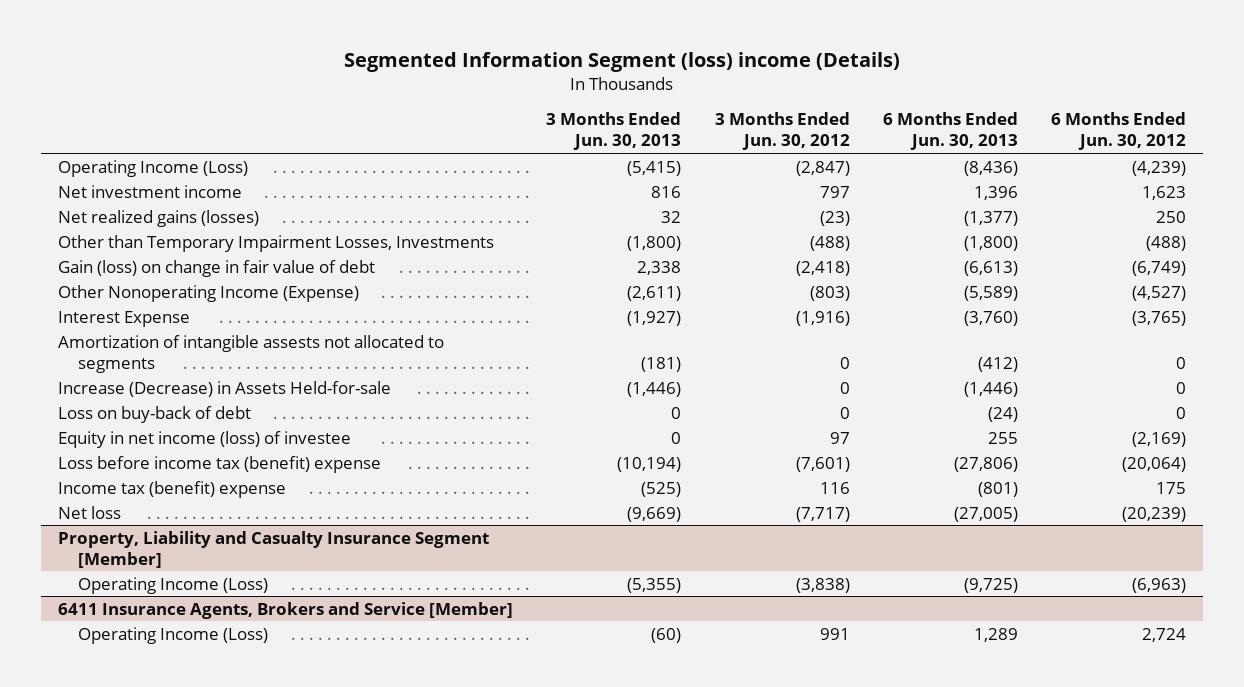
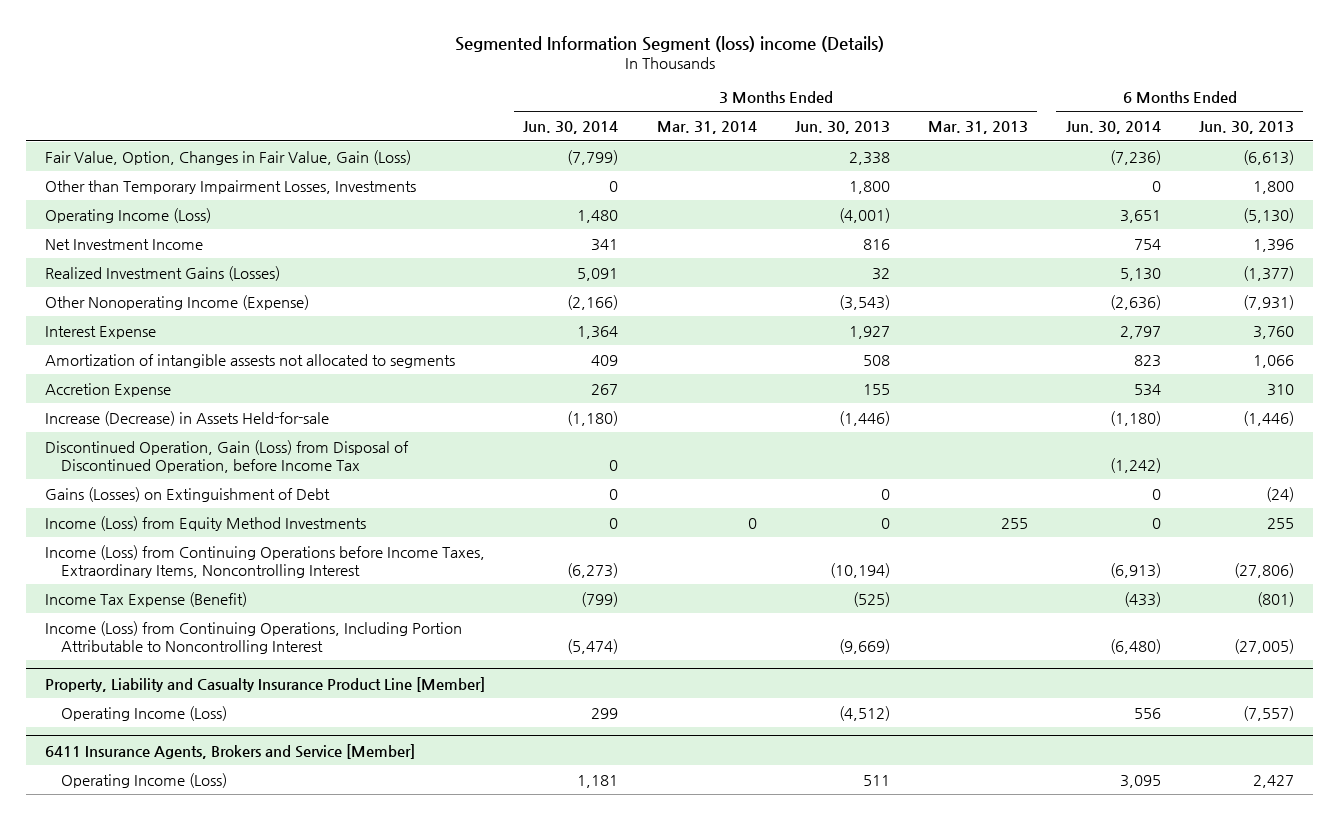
- | 3 Months Ended Jun. 30, 2013 | 3 Months Ended Jun. 30, 2012 | 6 Months Ended Jun. 30, 2013 | 6 Months Ended Jun. 30, 2012
+ | 3 Months Ended Jun. 30, 2014 | 3 Months Ended Mar. 31, 2014 | 3 Months Ended Jun. 30, 2013 | 3 Months Ended Mar. 31, 2013 | 6 Months Ended Jun. 30, 2014 | 6 Months Ended Jun. 30, 2013
- Operating Income (Loss) | (5,415) | (2,847) | (8,436) | (4,239)
- Net investment income | 816 | 797 | 1,396 | 1,623
- Net realized gains (losses) | 32 | (23) | (1,377) | 250
- Other than Temporary Impairment Losses, Investments | (1,800) | (488) | (1,800) | (488)
- Gain (loss) on change in fair value of debt | 2,338 | (2,418) | (6,613) | (6,749)
- Other Nonoperating Income (Expense) | (2,611) | (803) | (5,589) | (4,527)
- Interest Expense | (1,927) | (1,916) | (3,760) | (3,765)
- Amortization of intangible assests not allocated to segments | (181) | 0 | (412) | 0
+ Fair Value, Option, Changes in Fair Value, Gain (Loss) | (7,799) | | 2,338 | | (7,236) | (6,613)
+ Other than Temporary Impairment Losses, Investments | 0 | | 1,800 | | 0 | 1,800
+ Operating Income (Loss) | 1,480 | | (4,001) | | 3,651 | (5,130)
+ Net Investment Income | 341 | | 816 | | 754 | 1,396
+ Realized Investment Gains (Losses) | 5,091 | | 32 | | 5,130 | (1,377)
+ Other Nonoperating Income (Expense) | (2,166) | | (3,543) | | (2,636) | (7,931)
+ Interest Expense | 1,364 | | 1,927 | | 2,797 | 3,760
+ Amortization of intangible assests not allocated to segments | 409 | | 508 | | 823 | 1,066
+ Accretion Expense | 267 | | 155 | | 534 | 310
- Loss on buy-back of debt | 0 | 0 | (24) | 0
- Equity in net income (loss) of investee | 0 | 97 | 255 | (2,169)
- Loss before income tax (benefit) expense | (10,194) | (7,601) | (27,806) | (20,064)
- Income tax (benefit) expense | (525) | 116 | (801) | 175
- Net loss | (9,669) | (7,717) | (27,005) | (20,239)
- Property, Liability and Casualty Insurance Segment [Member]
- Operating Income (Loss) | (5,355) | (3,838) | (9,725) | (6,963)
+ Discontinued Operation, Gain (Loss) from Disposal of Discontinued Operation, before Income Tax | 0 | | | | (1,242) |
+ Gains (Losses) on Extinguishment of Debt | 0 | | 0 | | 0 | (24)
+ Income (Loss) from Equity Method Investments | 0 | 0 | 0 | 255 | 0 | 255
+ Income (Loss) from Continuing Operations before Income Taxes, Extraordinary Items, Noncontrolling Interest | (6,273) | | (10,194) | | (6,913) | (27,806)
+ Income Tax Expense (Benefit) | (799) | | (525) | | (433) | (801)
+ Income (Loss) from Continuing Operations, Including Portion Attributable to Noncontrolling Interest | (5,474) | | (9,669) | | (6,480) | (27,005)
+ Property, Liability and Casualty Insurance Product Line [Member]
+ Operating Income (Loss) | 299 | | (4,512) | | 556 | (7,557)
@ 6411 Insurance Agents, Brokers and Service [Member]
- Operating Income (Loss) | (60) | 991 | 1,289 | 2,724
+ Operating Income (Loss) | 1,181 | | 511 | | 3,095 | 2,427

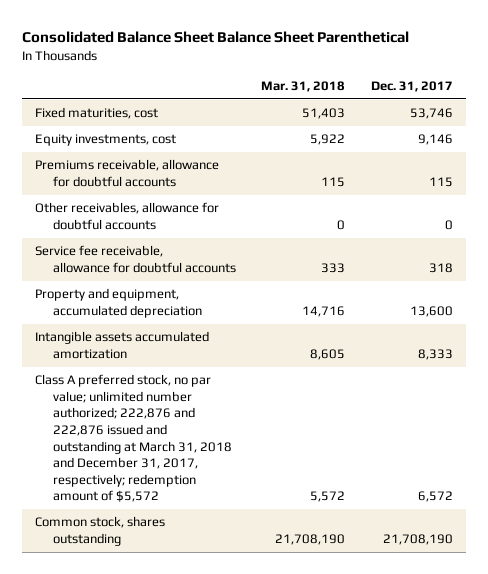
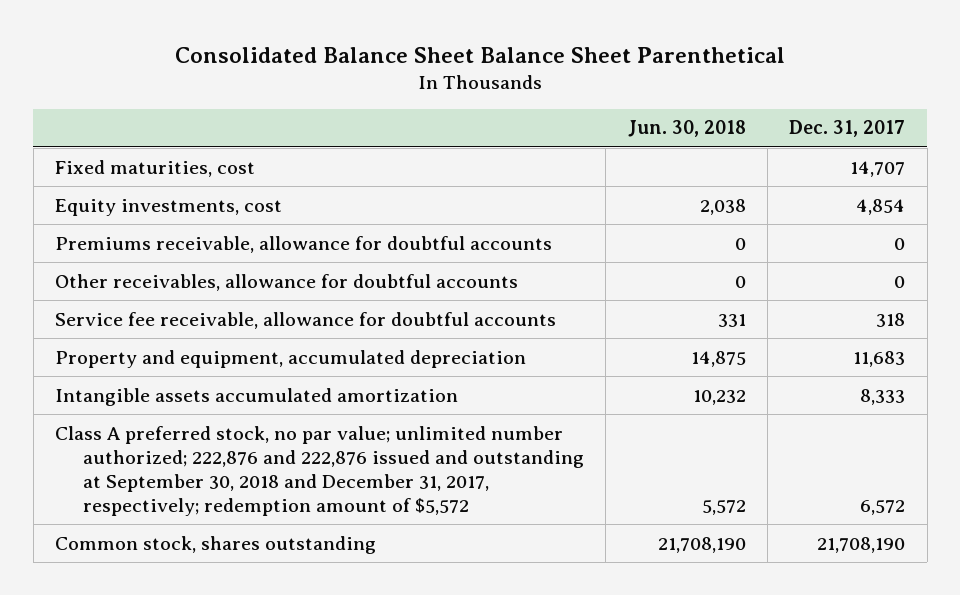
- | Mar. 31, 2018 | Dec. 31, 2017
+ | Jun. 30, 2018 | Dec. 31, 2017
- Fixed maturities, cost | 51,403 | 53,746
- Equity investments, cost | 5,922 | 9,146
- Premiums receivable, allowance for doubtful accounts | 115 | 115
+ Fixed maturities, cost | | 14,707
+ Equity investments, cost | 2,038 | 4,854
+ Premiums receivable, allowance for doubtful accounts | 0 | 0
- Property and equipment, accumulated depreciation | 14,716 | 13,600
+ Property and equipment, accumulated depreciation | 14,875 | 11,683
- Class A preferred stock, no par value; unlimited number authorized; 222,876 and 222,876 issued and outstanding at March 31, 2018 and December 31, 2017, respectively; redemption amount of $5,572 | 5,572 | 6,572
+ Class A preferred stock, no par value; unlimited number authorized; 222,876 and 222,876 issued and outstanding at September 30, 2018 and December 31, 2017, respectively; redemption amount of $5,572 | 5,572 | 6,572

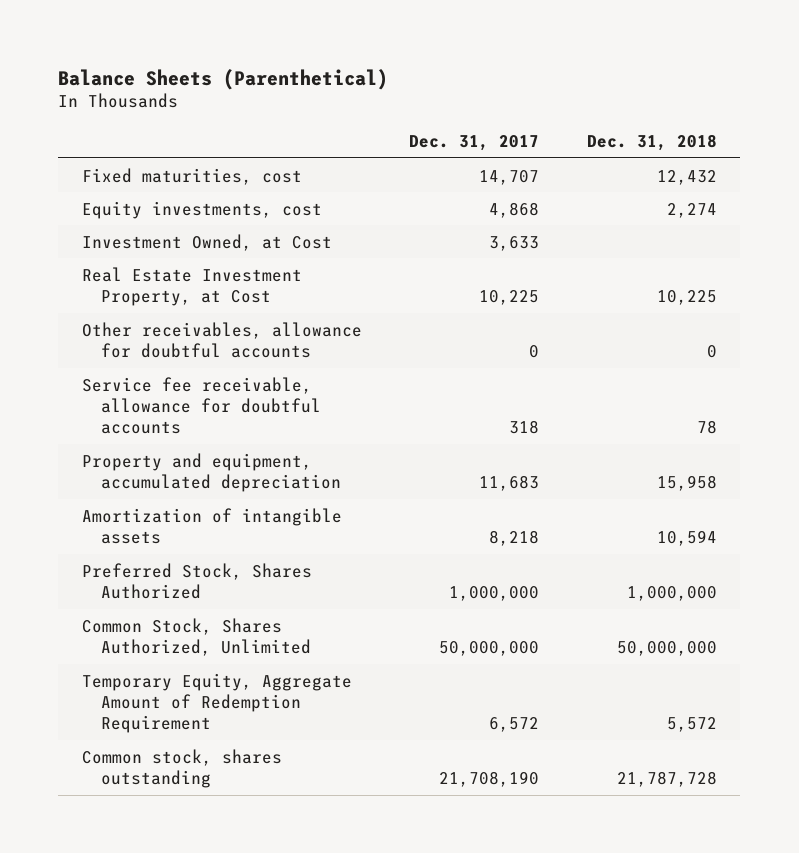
- Consolidated Balance Sheet Balance Sheet Parenthetical
+ Balance Sheets (Parenthetical)
- | Jun. 30, 2018 | Dec. 31, 2017
+ | Dec. 31, 2017 | Dec. 31, 2018
- Equity investments, cost | 2,038 | 4,854
- Premiums receivable, allowance for doubtful accounts | 0 | 0
+ Equity investments, cost | 4,868 | 2,274
+ Investment Owned, at Cost | 3,633 |
+ Real Estate Investment Property, at Cost | 10,225 | 10,225
- Intangible assets accumulated amortization | 10,232 | 8,333
- Class A preferred stock, no par value; unlimited number authorized; 222,876 and 222,876 issued and outstanding at September 30, 2018 and December 31, 2017, respectively; redemption amount of $5,572 | 5,572 | 6,572
+ Amortization of intangible assets | 8,218 | 10,594
+ Preferred Stock, Shares Authorized | 1,000,000 | 1,000,000
+ Common Stock, Shares Authorized, Unlimited | 50,000,000 | 50,000,000
+ Temporary Equity, Aggregate Amount of Redemption Requirement | 6,572 | 5,572

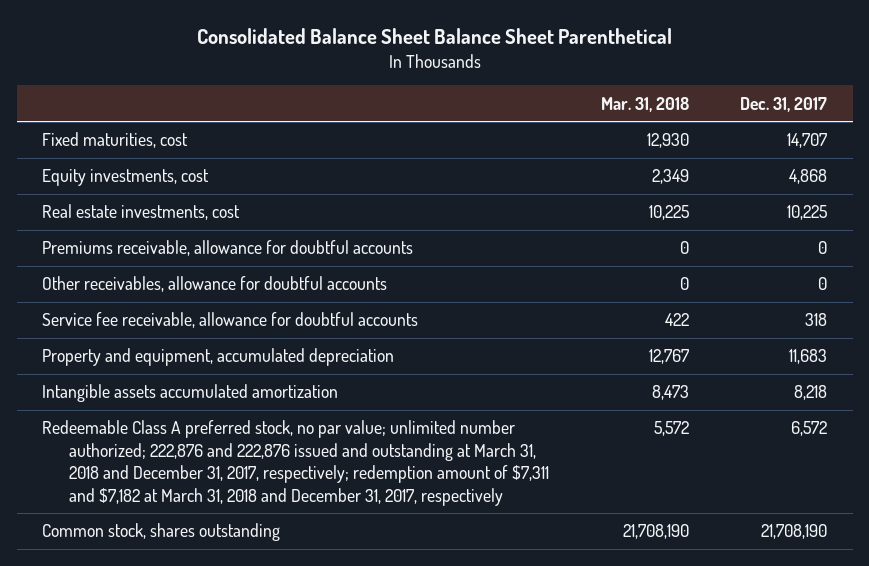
- Balance Sheets (Parenthetical)
+ Consolidated Balance Sheet Balance Sheet Parenthetical
- | Dec. 31, 2017 | Dec. 31, 2018
+ | Mar. 31, 2018 | Dec. 31, 2017
- Investment Owned, at Cost | 3,633 |
- Real Estate Investment Property, at Cost | 10,225 | 10,225
+ Real estate investments, cost | 10,225 | 10,225
+ Premiums receivable, allowance for doubtful accounts | 0 | 0
- Amortization of intangible assets | 8,218 | 10,594
- Preferred Stock, Shares Authorized | 1,000,000 | 1,000,000
- Common Stock, Shares Authorized, Unlimited | 50,000,000 | 50,000,000
- Temporary Equity, Aggregate Amount of Redemption Requirement | 6,572 | 5,572
+ Intangible assets accumulated amortization | 8,473 | 8,218
+ Redeemable Class A preferred stock, no par value; unlimited number authorized; 222,876 and 222,876 issued and outstanding at March 31, 2018 and December 31, 2017, respectively; redemption amount of $7,311 and $7,182 at March 31, 2018 and December 31, 2017, respectively | 5,572 | 6,572

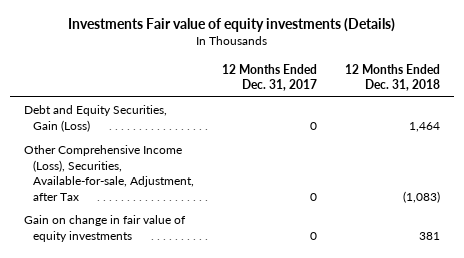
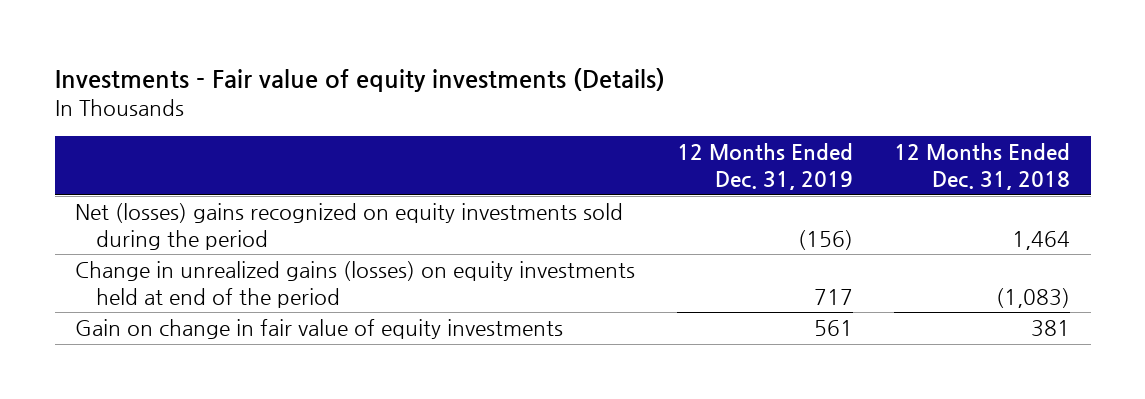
- Investments Fair value of equity investments (Details)
+ Investments - Fair value of equity investments (Details)
- | 12 Months Ended Dec. 31, 2017 | 12 Months Ended Dec. 31, 2018
+ | 12 Months Ended Dec. 31, 2019 | 12 Months Ended Dec. 31, 2018
- Debt and Equity Securities, Gain (Loss) | 0 | 1,464
- Other Comprehensive Income (Loss), Securities, Available-for-sale, Adjustment, after Tax | 0 | (1,083)
+ Net (losses) gains recognized on equity investments sold during the period | (156) | 1,464
+ Change in unrealized gains (losses) on equity investments held at end of the period | 717 | (1,083)

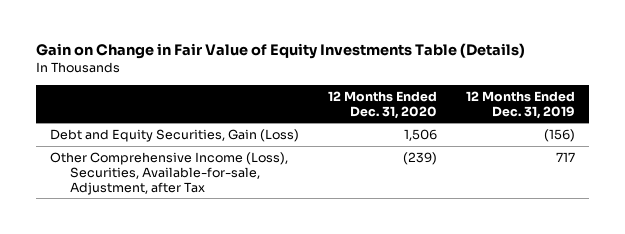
- Investments - Fair value of equity investments (Details)
+ Gain on Change in Fair Value of Equity Investments Table (Details)
- | 12 Months Ended Dec. 31, 2019 | 12 Months Ended Dec. 31, 2018
+ | 12 Months Ended Dec. 31, 2020 | 12 Months Ended Dec. 31, 2019
- Net (losses) gains recognized on equity investments sold during the period | (156) | 1,464
- Change in unrealized gains (losses) on equity investments held at end of the period | 717 | (1,083)
- Gain on change in fair value of equity investments | 561 | 381
+ Debt and Equity Securities, Gain (Loss) | 1,506 | (156)
+ Other Comprehensive Income (Loss), Securities, Available-for-sale, Adjustment, after Tax | (239) | 717

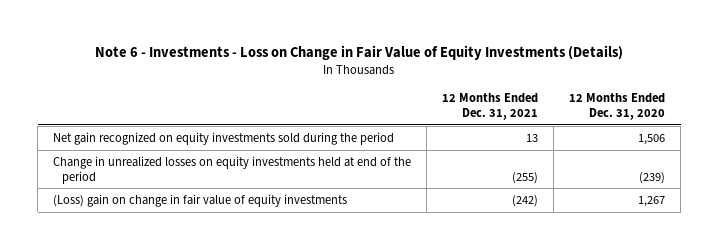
- Gain on Change in Fair Value of Equity Investments Table (Details)
+ Note 6 - Investments - Loss on Change in Fair Value of Equity Investments (Details)
- | 12 Months Ended Dec. 31, 2020 | 12 Months Ended Dec. 31, 2019
+ | 12 Months Ended Dec. 31, 2021 | 12 Months Ended Dec. 31, 2020
- Debt and Equity Securities, Gain (Loss) | 1,506 | (156)
- Other Comprehensive Income (Loss), Securities, Available-for-sale, Adjustment, after Tax | (239) | 717
+ Net gain recognized on equity investments sold during the period | 13 | 1,506
+ Change in unrealized losses on equity investments held at end of the period | (255) | (239)
+ (Loss) gain on change in fair value of equity investments | (242) | 1,267

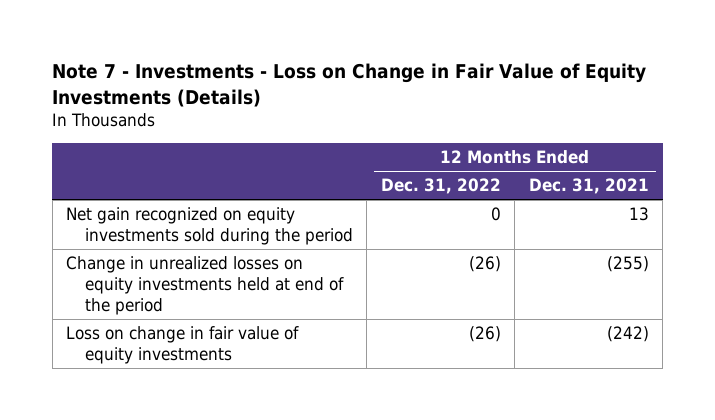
- Note 6 - Investments - Loss on Change in Fair Value of Equity Investments (Details)
+ Note 7 - Investments - Loss on Change in Fair Value of Equity Investments (Details)
- | 12 Months Ended Dec. 31, 2021 | 12 Months Ended Dec. 31, 2020
+ | 12 Months Ended Dec. 31, 2022 | 12 Months Ended Dec. 31, 2021
- (Loss) gain on change in fair value of equity investments | (242) | 1,267
+ Loss on change in fair value of equity investments | (26) | (242)

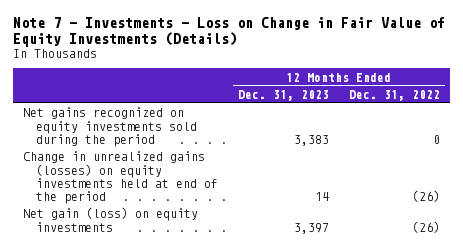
- | 12 Months Ended Dec. 31, 2022 | 12 Months Ended Dec. 31, 2021
+ | 12 Months Ended Dec. 31, 2023 | 12 Months Ended Dec. 31, 2022
- Net gain recognized on equity investments sold during the period | 0 | 13
- Change in unrealized losses on equity investments held at end of the period | (26) | (255)
- Loss on change in fair value of equity investments | (26) | (242)
+ Net gains recognized on equity investments sold during the period | 3,383 | 0
+ Change in unrealized gains (losses) on equity investments held at end of the period | 14 | (26)
+ Net gain (loss) on equity investments | 3,397 | (26)

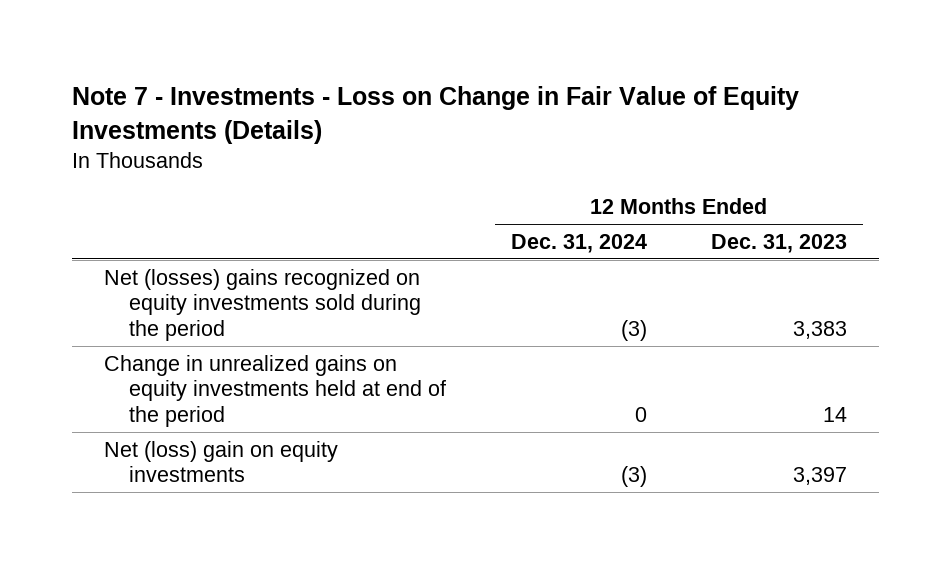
- | 12 Months Ended Dec. 31, 2023 | 12 Months Ended Dec. 31, 2022
+ | 12 Months Ended Dec. 31, 2024 | 12 Months Ended Dec. 31, 2023
- Net gains recognized on equity investments sold during the period | 3,383 | 0
- Change in unrealized gains (losses) on equity investments held at end of the period | 14 | (26)
- Net gain (loss) on equity investments | 3,397 | (26)
+ Net (losses) gains recognized on equity investments sold during the period | (3) | 3,383
+ Change in unrealized gains on equity investments held at end of the period | 0 | 14
+ Net (loss) gain on equity investments | (3) | 3,397

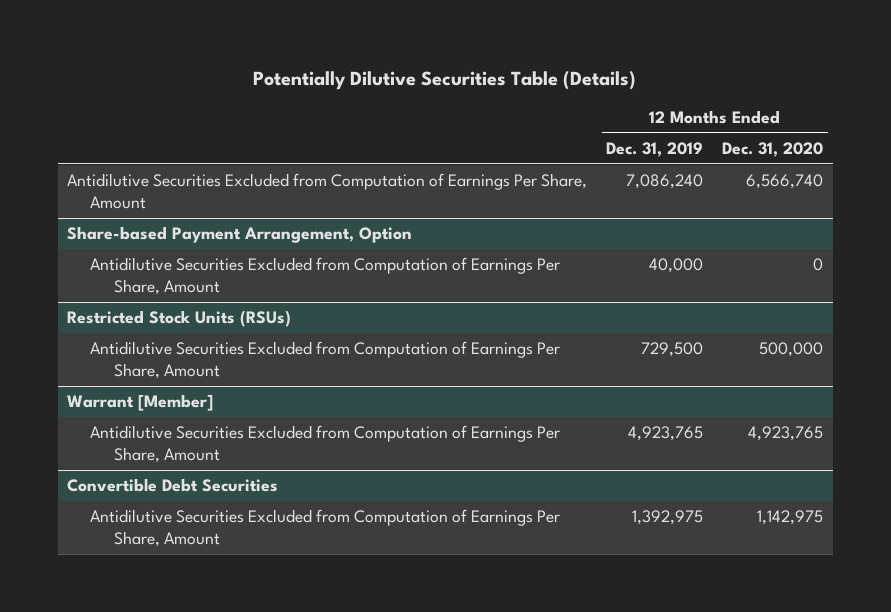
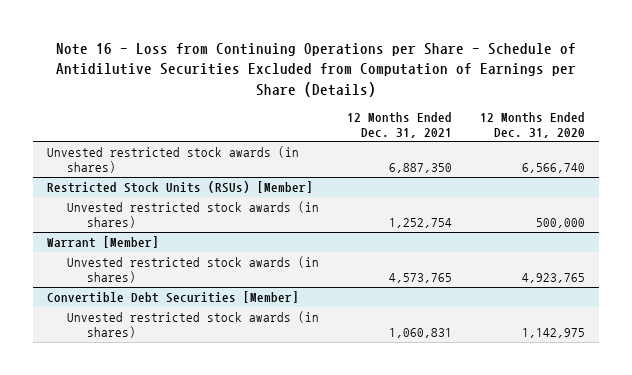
- Potentially Dilutive Securities Table (Details)
+ Note 16 - Loss from Continuing Operations per Share - Schedule of Antidilutive Securities Excluded from Computation of Earnings per Share (Details)
- | 12 Months Ended Dec. 31, 2019 | 12 Months Ended Dec. 31, 2020
+ | 12 Months Ended Dec. 31, 2021 | 12 Months Ended Dec. 31, 2020
- Antidilutive Securities Excluded from Computation of Earnings Per Share, Amount | 7,086,240 | 6,566,740
- Share-based Payment Arrangement, Option
- Antidilutive Securities Excluded from Computation of Earnings Per Share, Amount | 40,000 | 0
- Restricted Stock Units (RSUs)
- Antidilutive Securities Excluded from Computation of Earnings Per Share, Amount | 729,500 | 500,000
+ Unvested restricted stock awards (in shares) | 6,887,350 | 6,566,740
+ Restricted Stock Units (RSUs) [Member]
+ Unvested restricted stock awards (in shares) | 1,252,754 | 500,000
@ Warrant [Member]
- Antidilutive Securities Excluded from Computation of Earnings Per Share, Amount | 4,923,765 | 4,923,765
- Convertible Debt Securities
- Antidilutive Securities Excluded from Computation of Earnings Per Share, Amount | 1,392,975 | 1,142,975
@ Warrant [Member]
+ Unvested restricted stock awards (in shares) | 4,573,765 | 4,923,765
+ Convertible Debt Securities [Member]
+ Unvested restricted stock awards (in shares) | 1,060,831 | 1,142,975

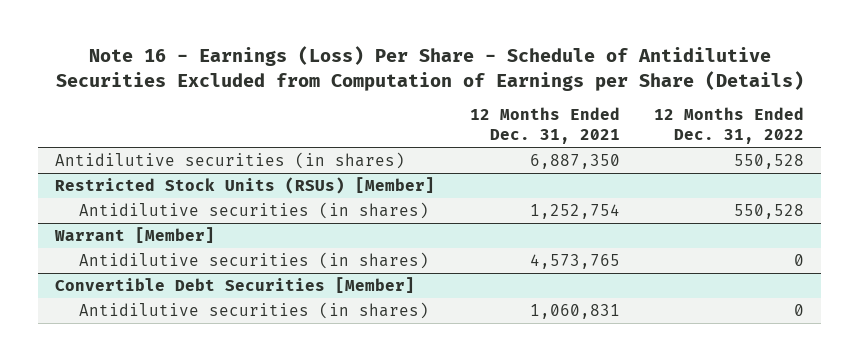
- Note 16 - Loss from Continuing Operations per Share - Schedule of Antidilutive Securities Excluded from Computation of Earnings per Share (Details)
+ Note 16 - Earnings (Loss) Per Share - Schedule of Antidilutive Securities Excluded from Computation of Earnings per Share (Details)
- | 12 Months Ended Dec. 31, 2021 | 12 Months Ended Dec. 31, 2020
+ | 12 Months Ended Dec. 31, 2021 | 12 Months Ended Dec. 31, 2022
- Unvested restricted stock awards (in shares) | 6,887,350 | 6,566,740
+ Antidilutive securities (in shares) | 6,887,350 | 550,528
@ Restricted Stock Units (RSUs) [Member]
- Unvested restricted stock awards (in shares) | 1,252,754 | 500,000
+ Antidilutive securities (in shares) | 1,252,754 | 550,528
@ Warrant [Member]
- Unvested restricted stock awards (in shares) | 4,573,765 | 4,923,765
+ Antidilutive securities (in shares) | 4,573,765 | 0
@ Convertible Debt Securities [Member]
- Unvested restricted stock awards (in shares) | 1,060,831 | 1,142,975
+ Antidilutive securities (in shares) | 1,060,831 | 0

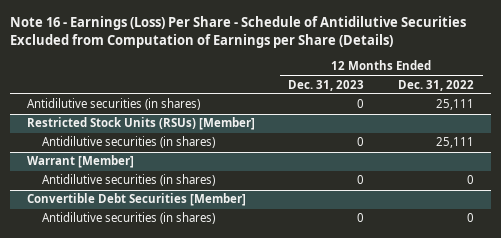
- | 12 Months Ended Dec. 31, 2021 | 12 Months Ended Dec. 31, 2022
+ | 12 Months Ended Dec. 31, 2023 | 12 Months Ended Dec. 31, 2022
- Antidilutive securities (in shares) | 6,887,350 | 550,528
+ Antidilutive securities (in shares) | 0 | 25,111
@ Restricted Stock Units (RSUs) [Member]
- Antidilutive securities (in shares) | 1,252,754 | 550,528
+ Antidilutive securities (in shares) | 0 | 25,111

